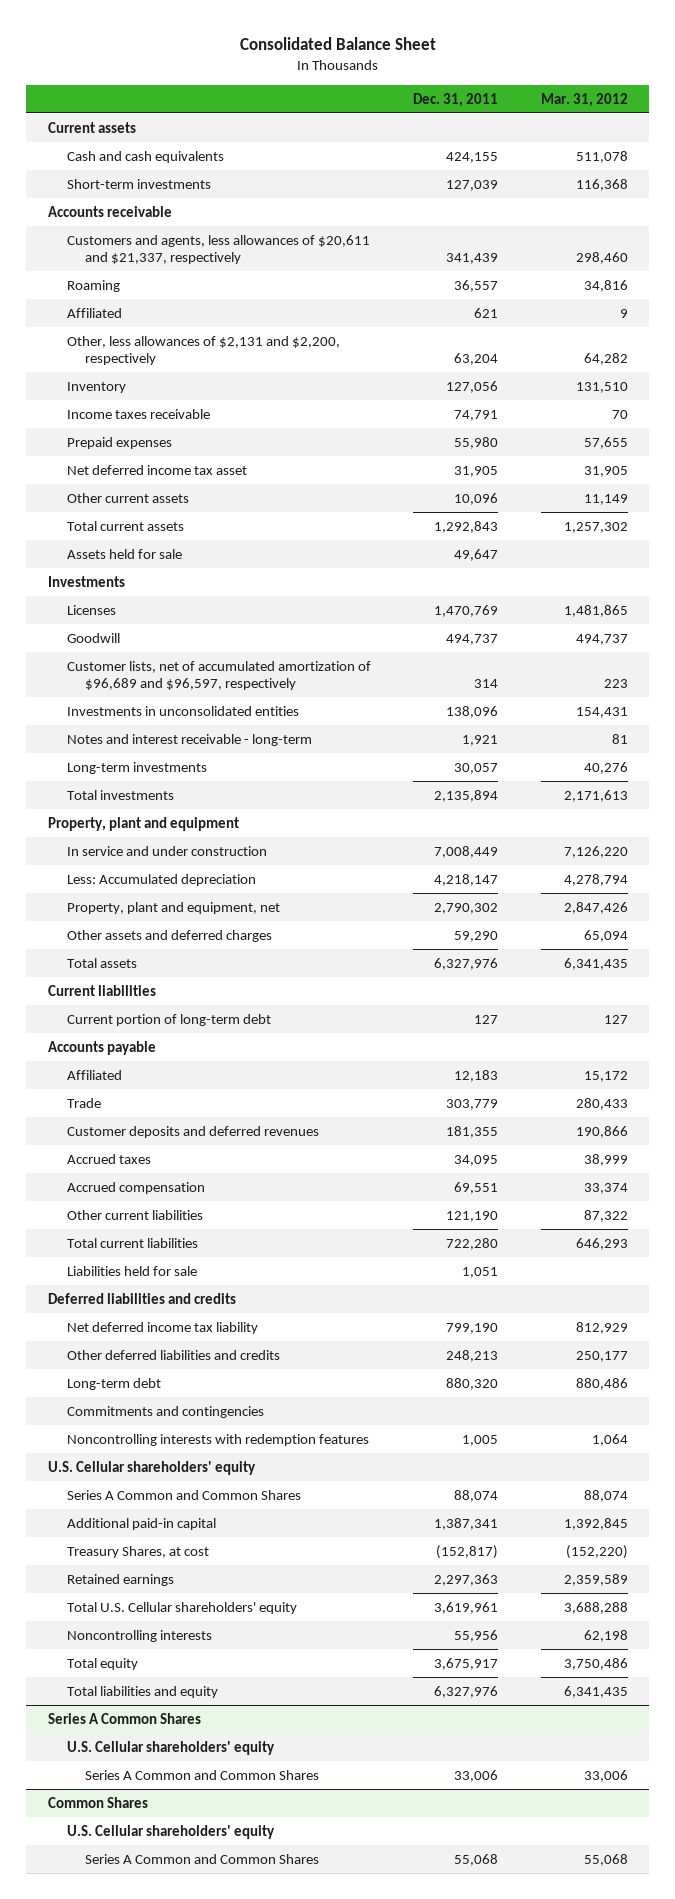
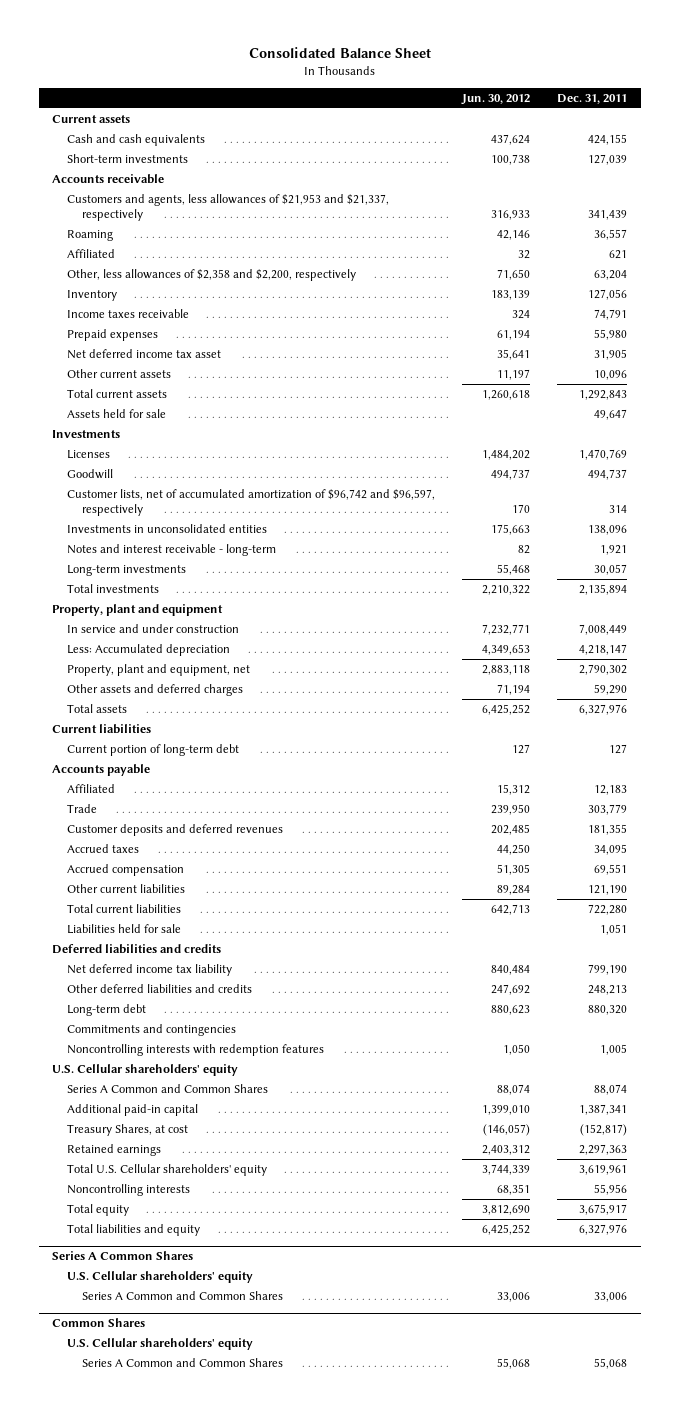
- | Dec. 31, 2011 | Mar. 31, 2012
+ | Jun. 30, 2012 | Dec. 31, 2011
- Customers and agents, less allowances of $20,611 and $21,337, respectively | 341,439 | 298,460
+ Customers and agents, less allowances of $21,953 and $21,337, respectively | 316,933 | 341,439
- Other, less allowances of $2,131 and $2,200, respectively | 63,204 | 64,282
+ Other, less allowances of $2,358 and $2,200, respectively | 71,650 | 63,204
- Customer lists, net of accumulated amortization of $96,689 and $96,597, respectively | 314 | 223
+ Customer lists, net of accumulated amortization of $96,742 and $96,597, respectively | 170 | 314

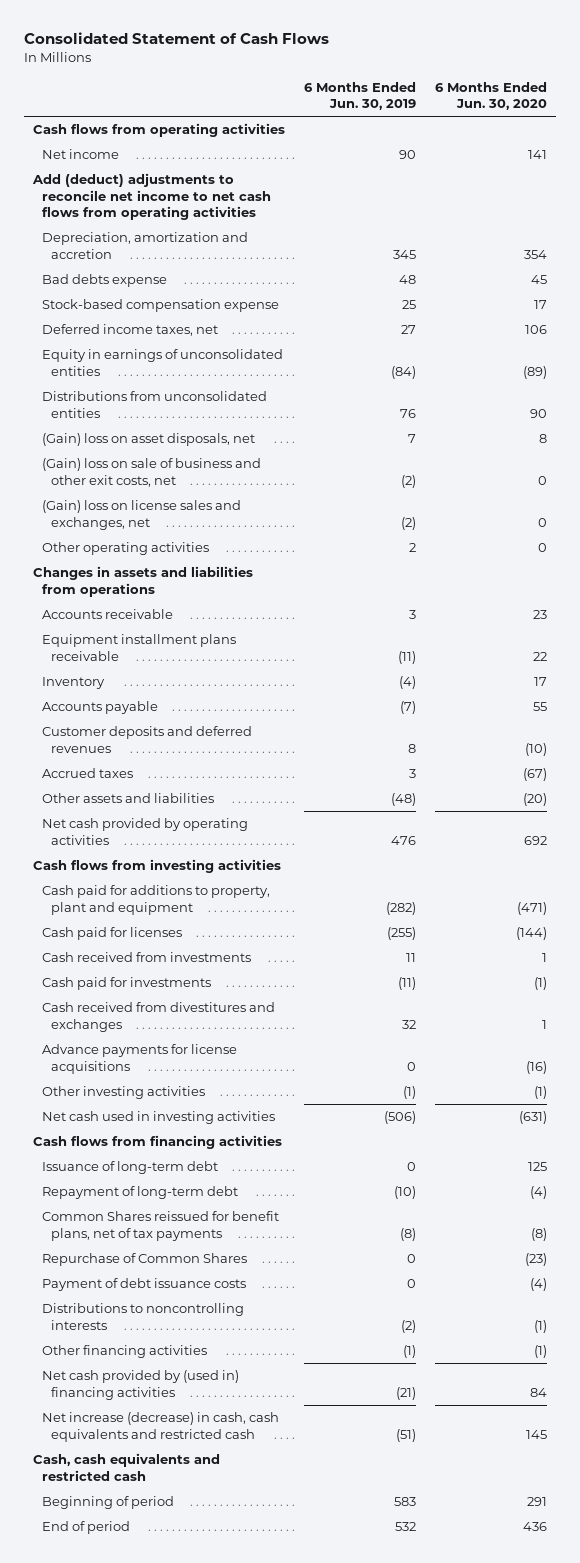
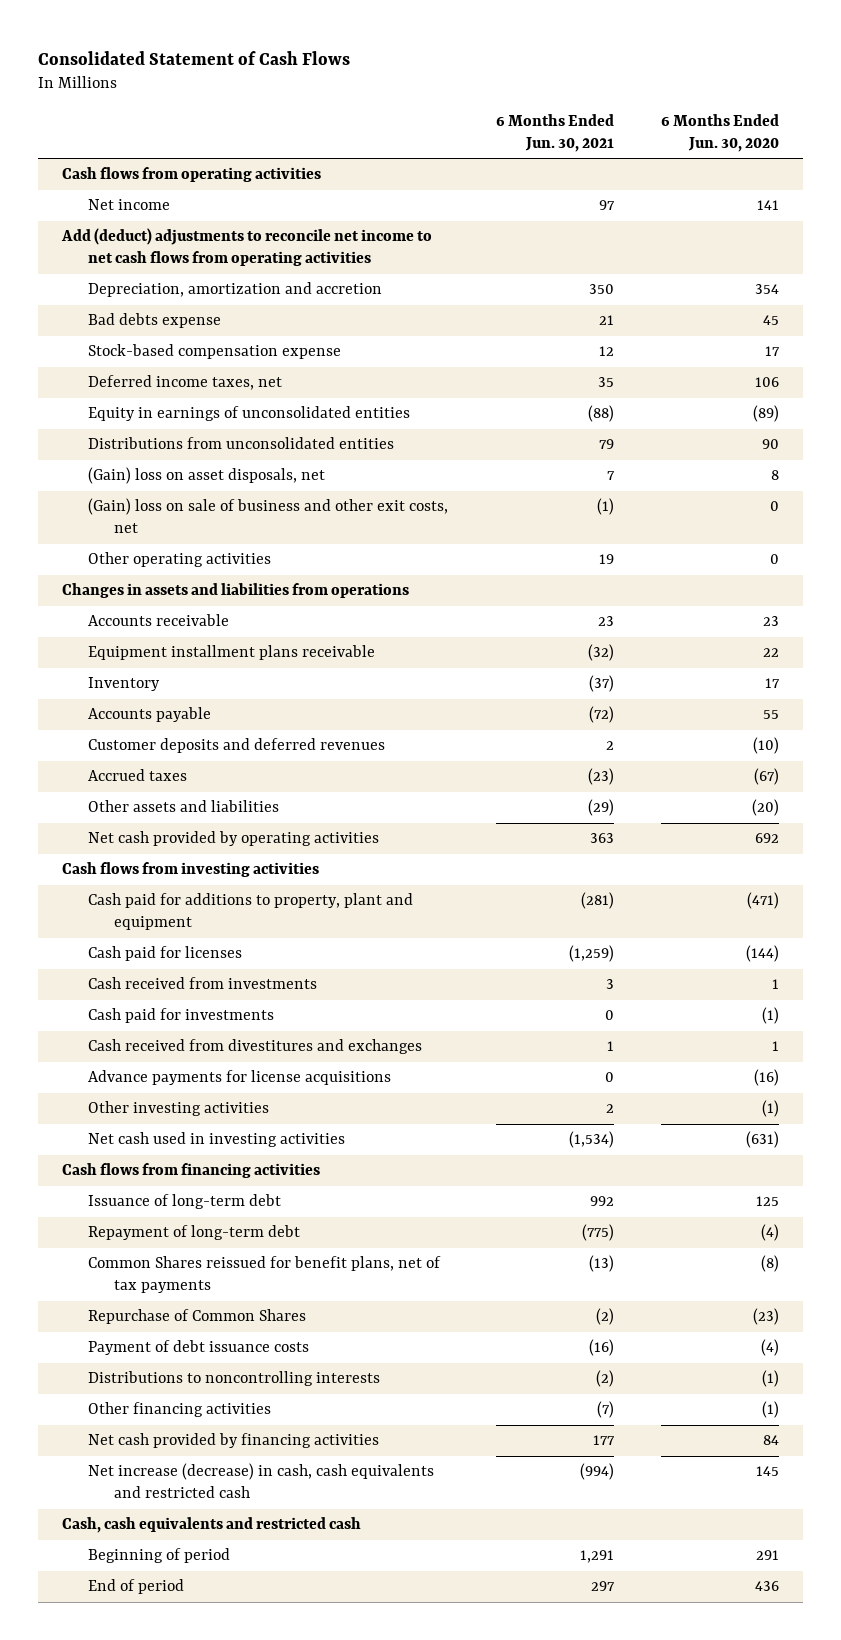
- | 6 Months Ended Jun. 30, 2019 | 6 Months Ended Jun. 30, 2020
+ | 6 Months Ended Jun. 30, 2021 | 6 Months Ended Jun. 30, 2020
- (Gain) loss on license sales and exchanges, net | (2) | 0
- Net cash provided by (used in) financing activities | (21) | 84
+ Net cash provided by financing activities | 177 | 84

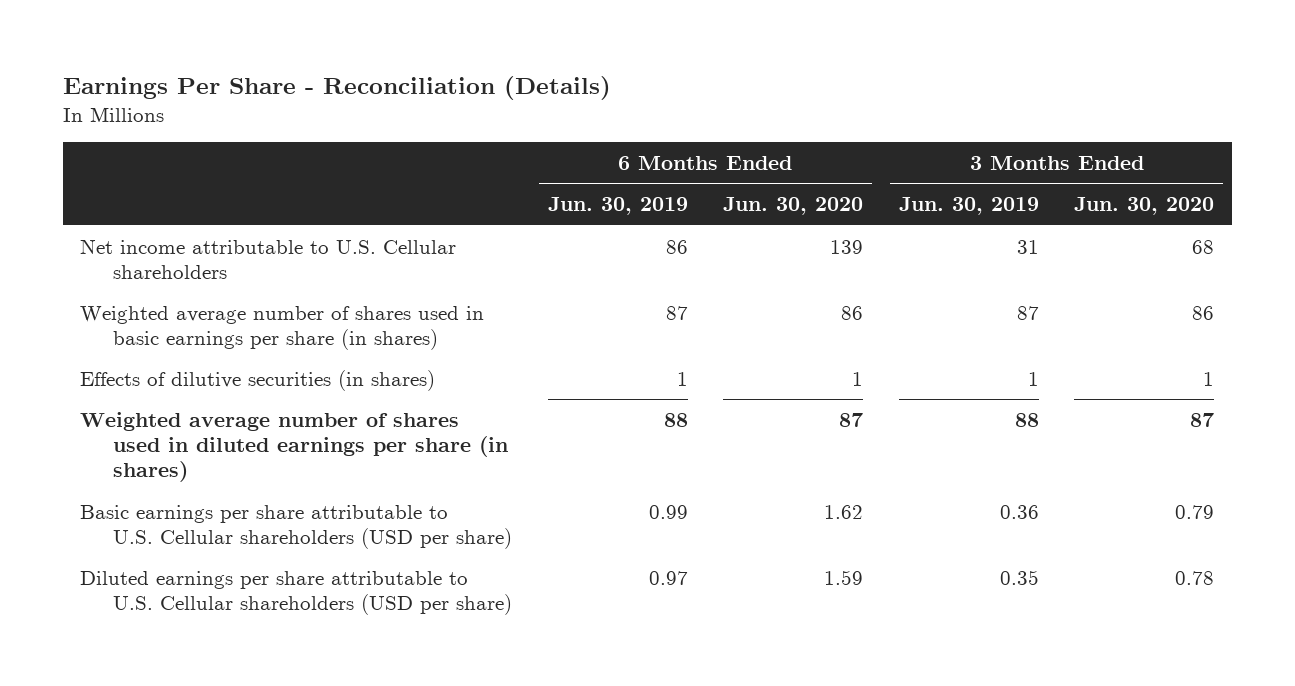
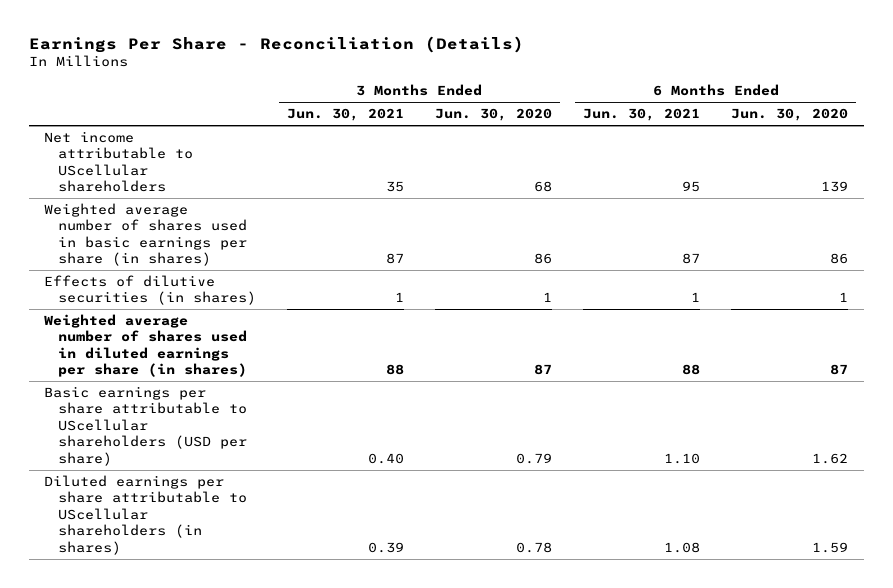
- | 6 Months Ended Jun. 30, 2019 | 6 Months Ended Jun. 30, 2020 | 3 Months Ended Jun. 30, 2019 | 3 Months Ended Jun. 30, 2020
+ | 3 Months Ended Jun. 30, 2021 | 3 Months Ended Jun. 30, 2020 | 6 Months Ended Jun. 30, 2021 | 6 Months Ended Jun. 30, 2020
- Net income attributable to U.S. Cellular shareholders | 86 | 139 | 31 | 68
+ Net income attributable to UScellular shareholders | 35 | 68 | 95 | 139
- Basic earnings per share attributable to U.S. Cellular shareholders (USD per share) | 0.99 | 1.62 | 0.36 | 0.79
- Diluted earnings per share attributable to U.S. Cellular shareholders (USD per share) | 0.97 | 1.59 | 0.35 | 0.78
+ Basic earnings per share attributable to UScellular shareholders (USD per share) | 0.40 | 0.79 | 1.10 | 1.62
+ Diluted earnings per share attributable to UScellular shareholders (in shares) | 0.39 | 0.78 | 1.08 | 1.59

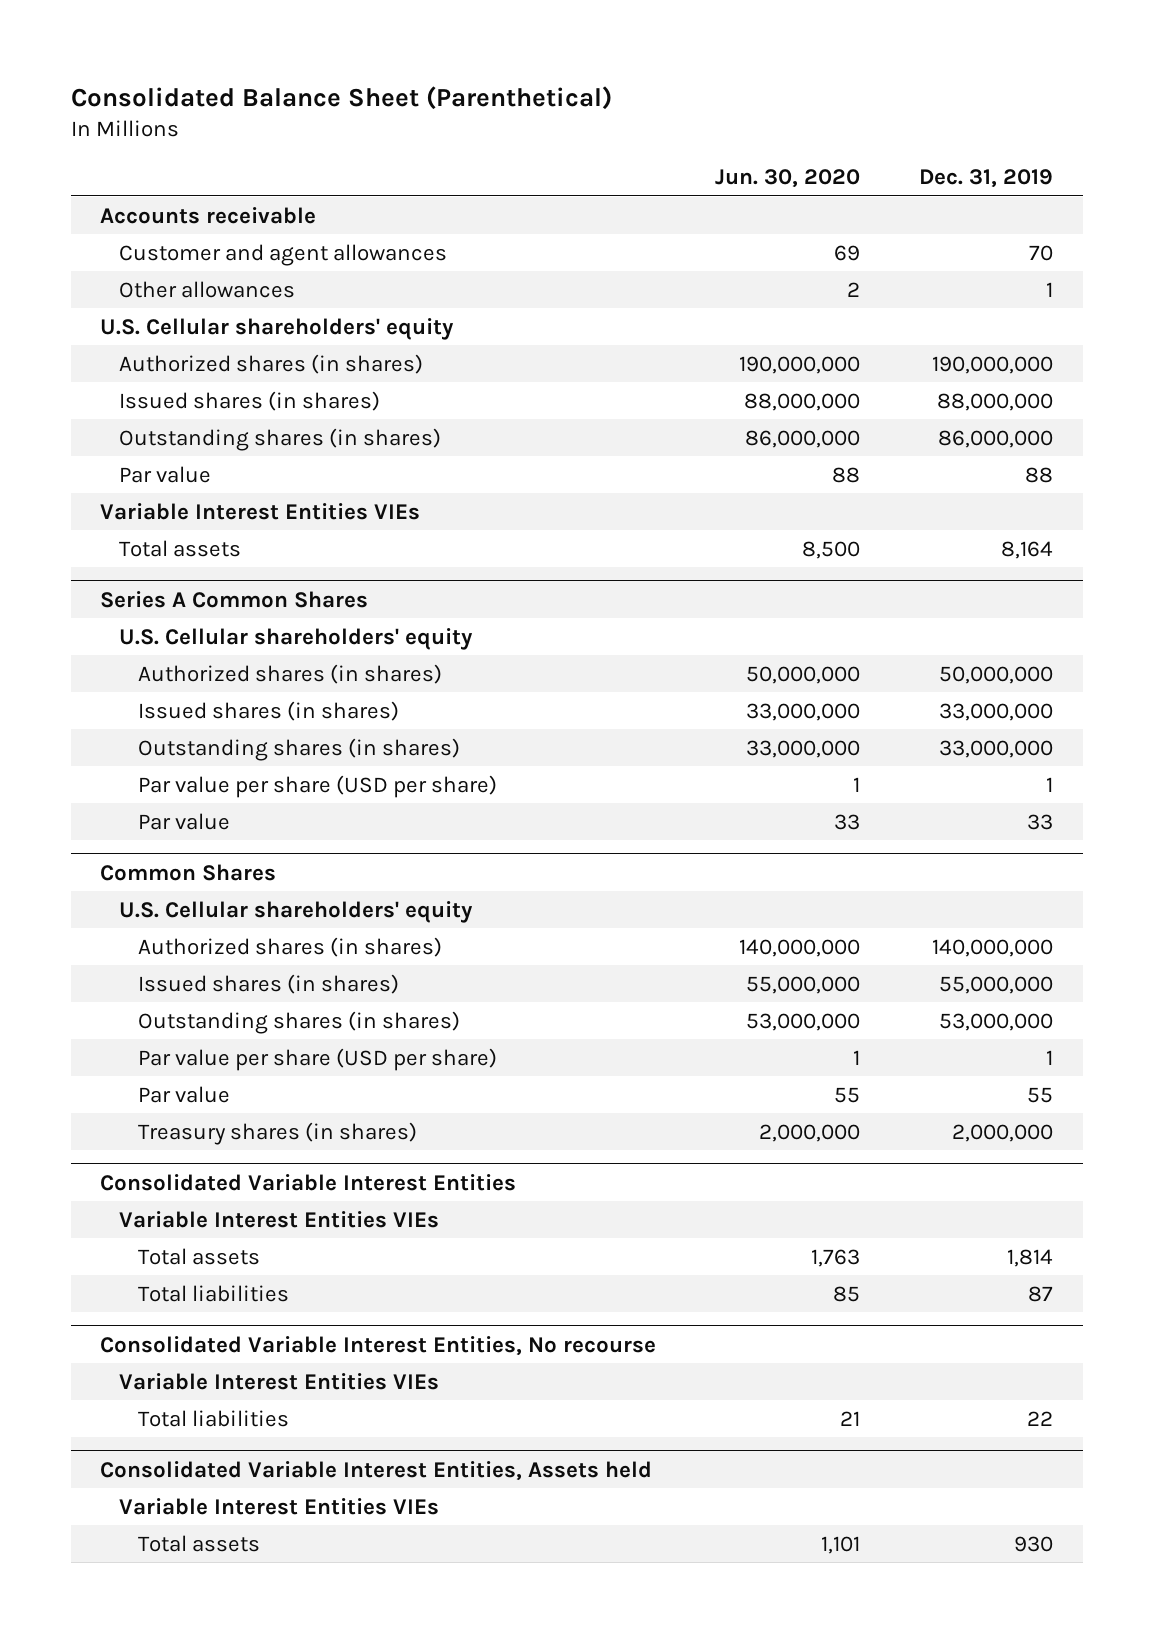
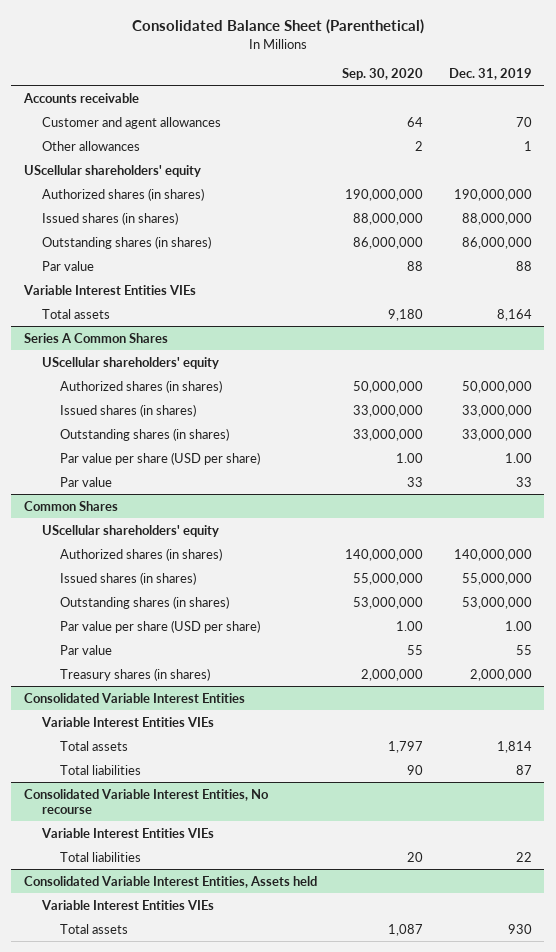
- | Jun. 30, 2020 | Dec. 31, 2019
+ | Sep. 30, 2020 | Dec. 31, 2019
- U.S. Cellular shareholders' equity
+ UScellular shareholders' equity
@ Series A Common Shares
- U.S. Cellular shareholders' equity
+ UScellular shareholders' equity
- Par value per share (USD per share) | 1 | 1
+ Par value per share (USD per share) | 1.00 | 1.00
@ Common Shares
- U.S. Cellular shareholders' equity
+ UScellular shareholders' equity
- Par value per share (USD per share) | 1 | 1
+ Par value per share (USD per share) | 1.00 | 1.00

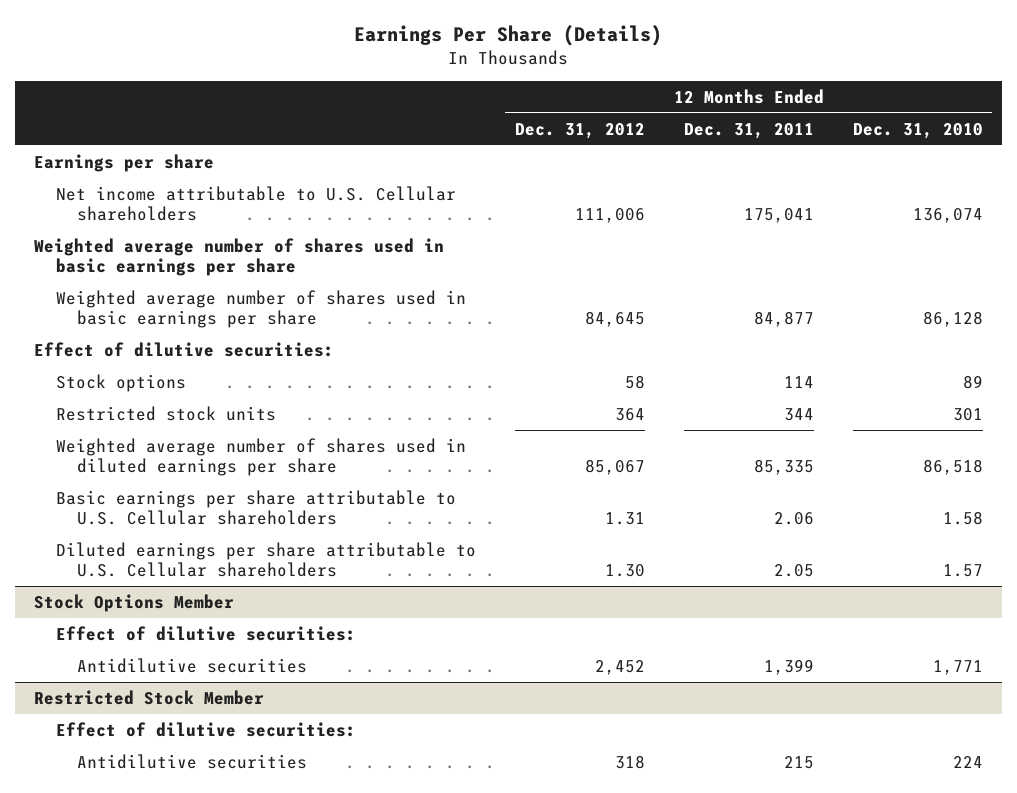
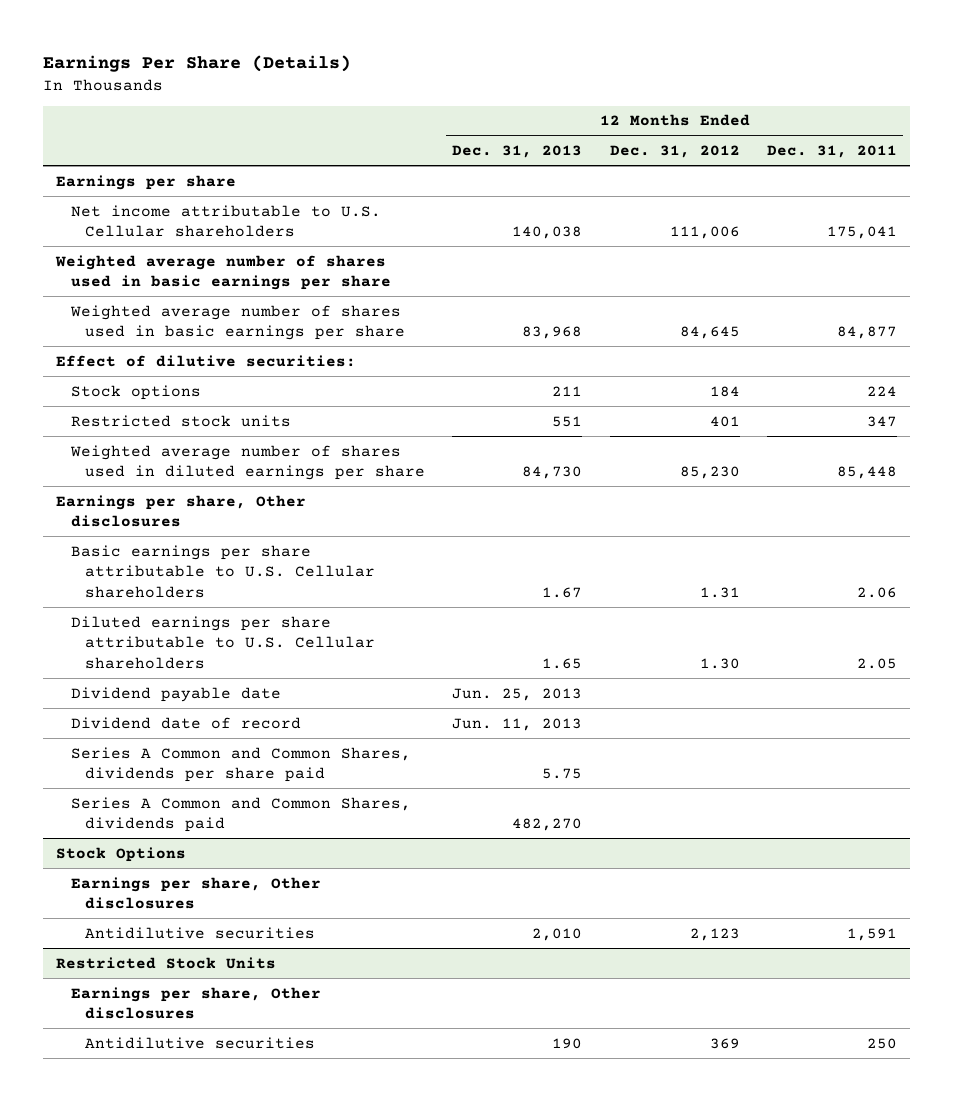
- | 12 Months Ended Dec. 31, 2012 | 12 Months Ended Dec. 31, 2011 | 12 Months Ended Dec. 31, 2010
+ | 12 Months Ended Dec. 31, 2013 | 12 Months Ended Dec. 31, 2012 | 12 Months Ended Dec. 31, 2011
- Stock options | 58 | 114 | 89
- Restricted stock units | 364 | 344 | 301
- Weighted average number of shares used in diluted earnings per share | 85,067 | 85,335 | 86,518
+ Stock options | 211 | 184 | 224
+ Restricted stock units | 551 | 401 | 347
+ Weighted average number of shares used in diluted earnings per share | 84,730 | 85,230 | 85,448
+ Earnings per share, Other disclosures
- Stock Options Member
- Effect of dilutive securities:
- Antidilutive securities | 2,452 | 1,399 | 1,771
- Restricted Stock Member
- Effect of dilutive securities:
- Antidilutive securities | 318 | 215 | 224
+ Dividend payable date | Jun. 25, 2013 | |
+ Dividend date of record | Jun. 11, 2013 | |
+ Series A Common and Common Shares, dividends per share paid | 5.75 | |
+ Series A Common and Common Shares, dividends paid | 482,270 | |
+ Stock Options
+ Earnings per share, Other disclosures
+ Antidilutive securities | 2,010 | 2,123 | 1,591
+ Restricted Stock Units
+ Earnings per share, Other disclosures
+ Antidilutive securities | 190 | 369 | 250

